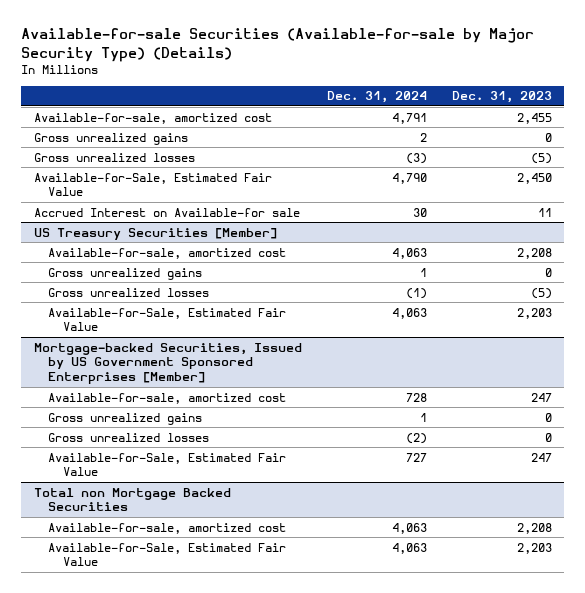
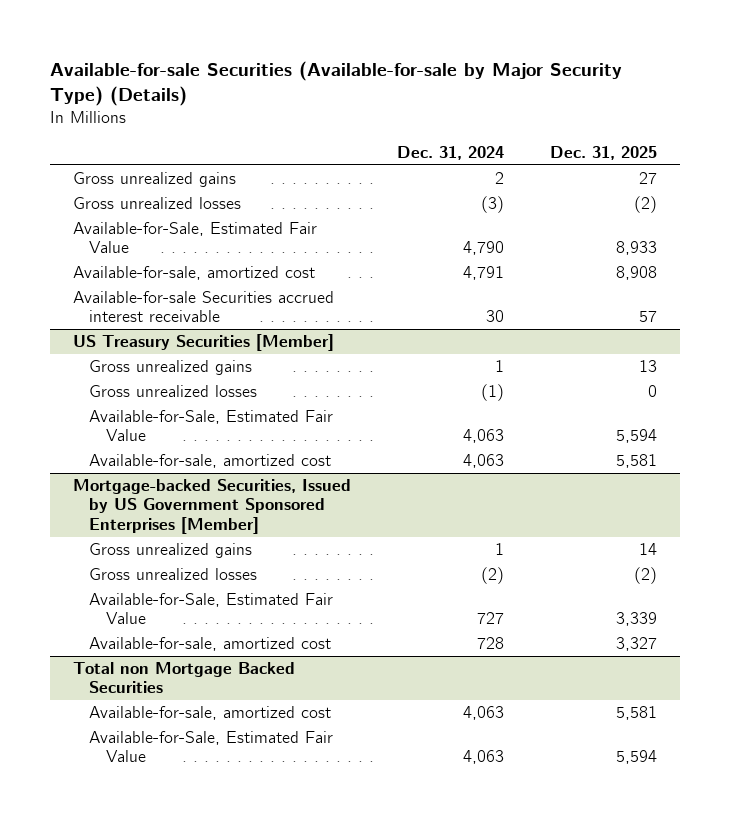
- | Dec. 31, 2024 | Dec. 31, 2023
+ | Dec. 31, 2024 | Dec. 31, 2025
- Accrued Interest on Available-for sale | 30 | 11
moved down: Available-for-sale, amortized cost | 4,791 | 8,908
+ Available-for-sale Securities accrued interest receivable | 30 | 57
@ US Treasury Securities [Member]
moved down: Available-for-sale, amortized cost | 4,063 | 5,581
@ Mortgage-backed Securities, Issued by US Government Sponsored Enterprises [Member]
moved down: Available-for-sale, amortized cost | 728 | 3,327

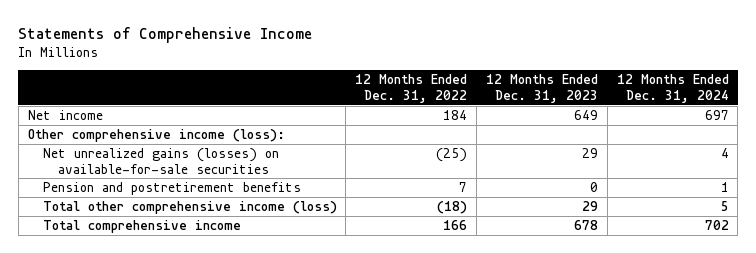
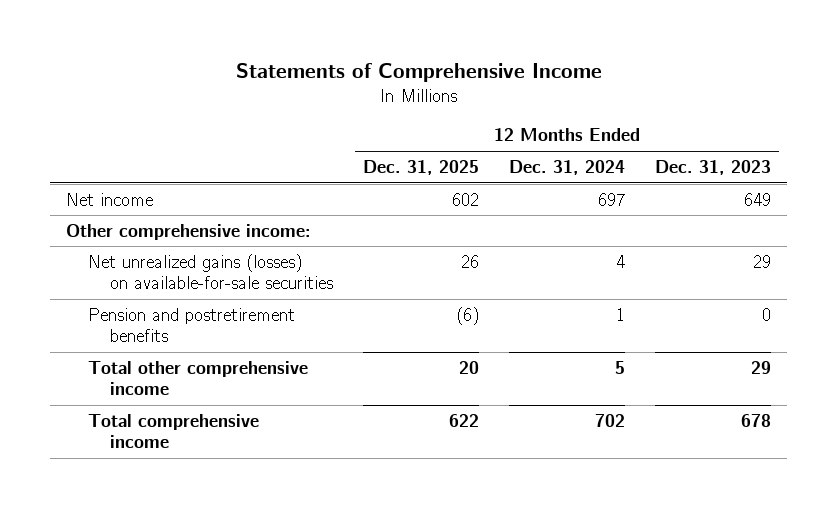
- | 12 Months Ended Dec. 31, 2022 | 12 Months Ended Dec. 31, 2023 | 12 Months Ended Dec. 31, 2024
+ | 12 Months Ended Dec. 31, 2025 | 12 Months Ended Dec. 31, 2024 | 12 Months Ended Dec. 31, 2023
- Other comprehensive income (loss):
+ Other comprehensive income:
- Total other comprehensive income (loss) | (18) | 29 | 5
+ Total other comprehensive income | 20 | 5 | 29

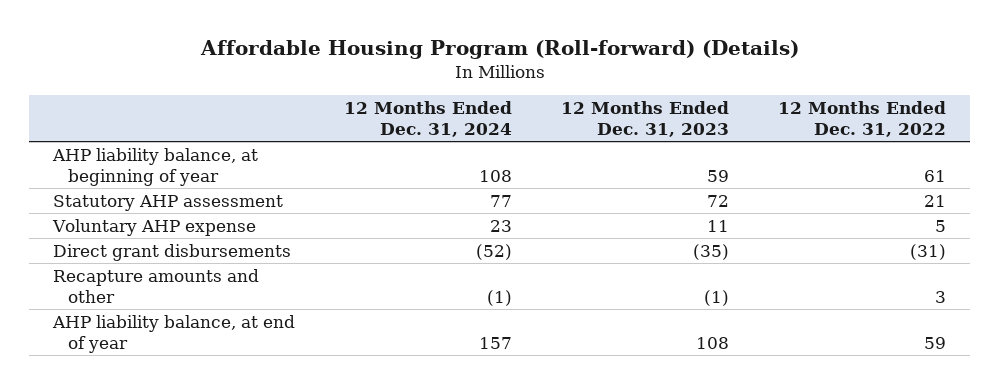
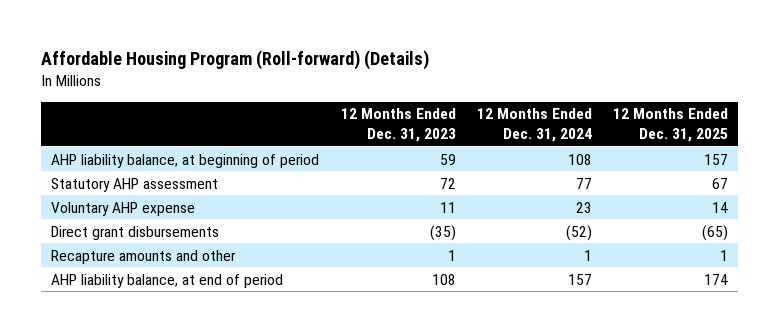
- | 12 Months Ended Dec. 31, 2024 | 12 Months Ended Dec. 31, 2023 | 12 Months Ended Dec. 31, 2022
+ | 12 Months Ended Dec. 31, 2023 | 12 Months Ended Dec. 31, 2024 | 12 Months Ended Dec. 31, 2025
- AHP liability balance, at beginning of year | 108 | 59 | 61
+ AHP liability balance, at beginning of period | 59 | 108 | 157
- Recapture amounts and other | (1) | (1) | 3
- AHP liability balance, at end of year | 157 | 108 | 59
+ Recapture amounts and other | 1 | 1 | 1
+ AHP liability balance, at end of period | 108 | 157 | 174

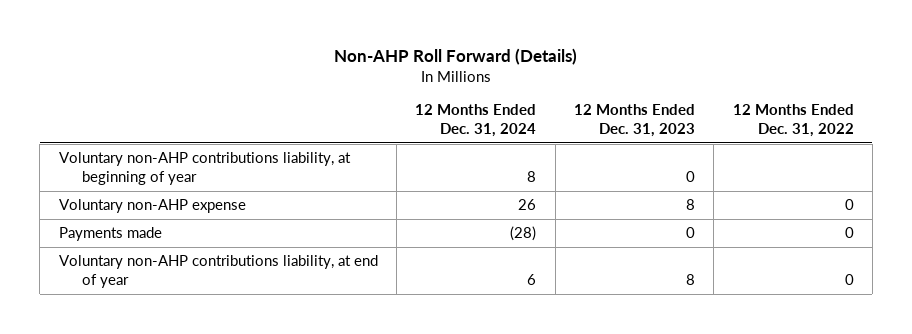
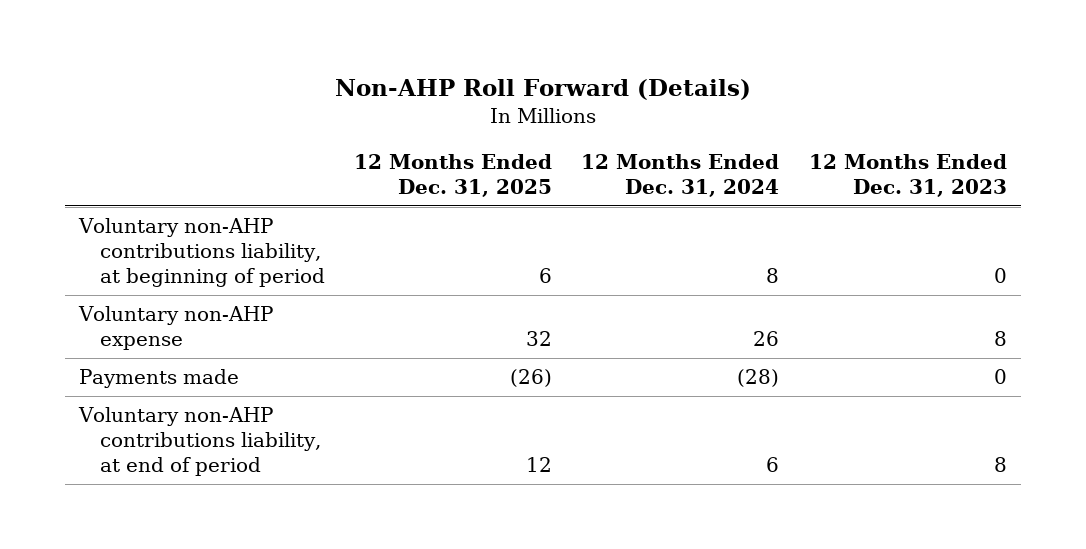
- | 12 Months Ended Dec. 31, 2024 | 12 Months Ended Dec. 31, 2023 | 12 Months Ended Dec. 31, 2022
+ | 12 Months Ended Dec. 31, 2025 | 12 Months Ended Dec. 31, 2024 | 12 Months Ended Dec. 31, 2023
- Voluntary non-AHP contributions liability, at beginning of year | 8 | 0 |
+ Voluntary non-AHP contributions liability, at beginning of period | 6 | 8 | 0
- Voluntary non-AHP contributions liability, at end of year | 6 | 8 | 0
+ Voluntary non-AHP contributions liability, at end of period | 12 | 6 | 8

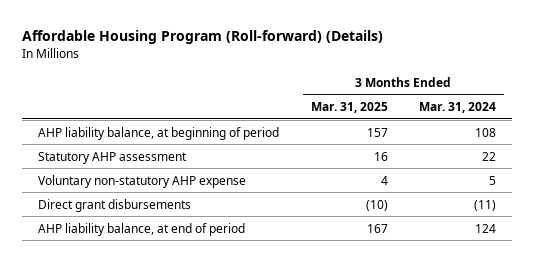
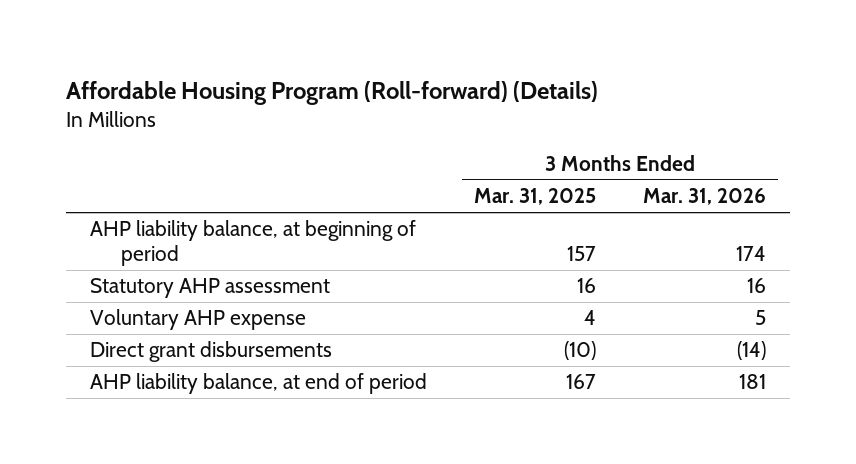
- | 3 Months Ended Mar. 31, 2025 | 3 Months Ended Mar. 31, 2024
+ | 3 Months Ended Mar. 31, 2025 | 3 Months Ended Mar. 31, 2026
- Voluntary non-statutory AHP expense | 4 | 5
+ Voluntary AHP expense | 4 | 5

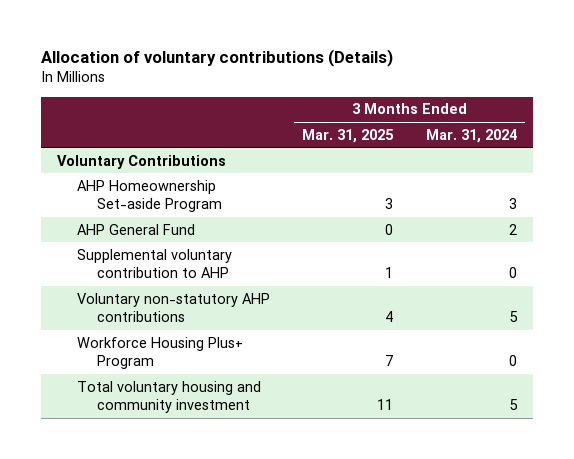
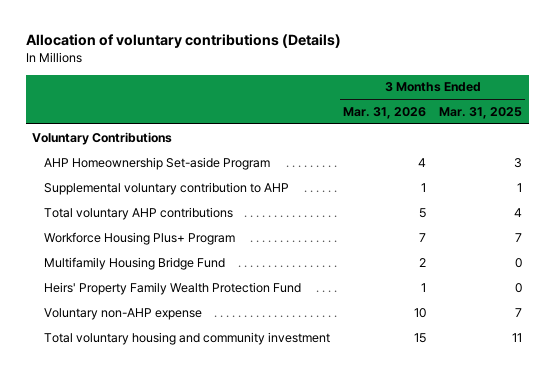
- | 3 Months Ended Mar. 31, 2025 | 3 Months Ended Mar. 31, 2024
+ | 3 Months Ended Mar. 31, 2026 | 3 Months Ended Mar. 31, 2025
- AHP General Fund | 0 | 2
- Voluntary non-statutory AHP contributions | 4 | 5
+ Total voluntary AHP contributions | 5 | 4
+ Multifamily Housing Bridge Fund | 2 | 0
+ Heirs' Property Family Wealth Protection Fund | 1 | 0
+ Voluntary non-AHP expense | 10 | 7

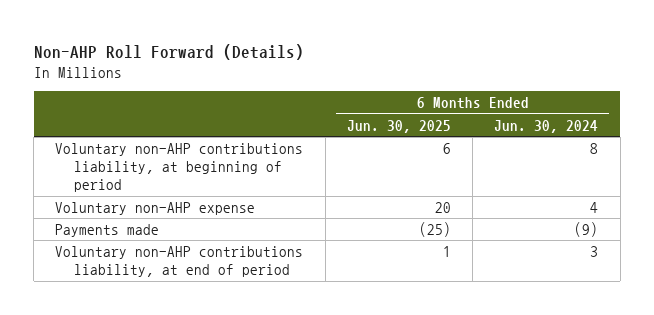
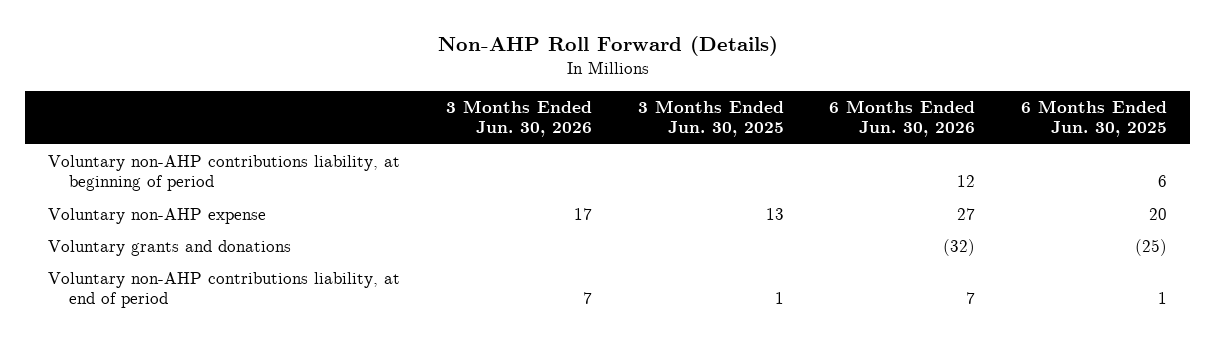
- | 6 Months Ended Jun. 30, 2025 | 6 Months Ended Jun. 30, 2024
+ | 3 Months Ended Jun. 30, 2026 | 3 Months Ended Jun. 30, 2025 | 6 Months Ended Jun. 30, 2026 | 6 Months Ended Jun. 30, 2025
- Payments made | (25) | (9)
+ Voluntary grants and donations | | | (32) | (25)

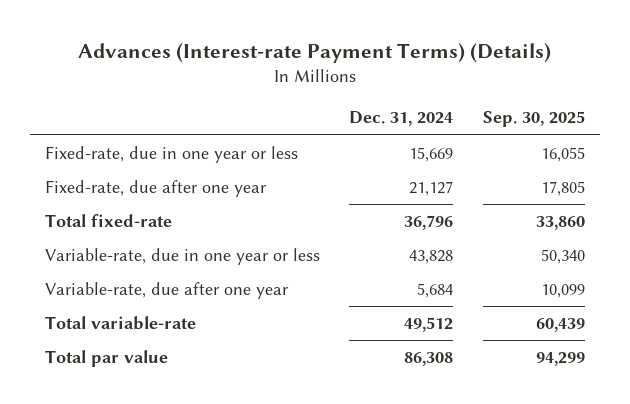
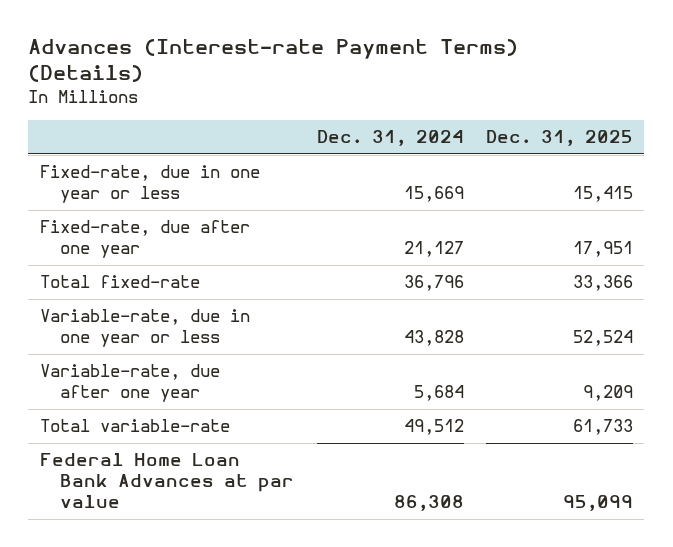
- | Dec. 31, 2024 | Sep. 30, 2025
+ | Dec. 31, 2024 | Dec. 31, 2025
- Total par value | 86,308 | 94,299
+ Federal Home Loan Bank Advances at par value | 86,308 | 95,099

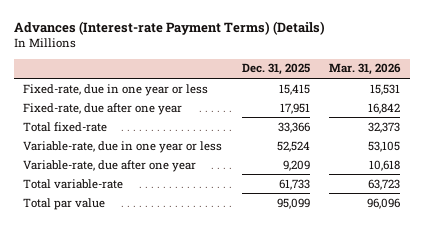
- | Dec. 31, 2024 | Dec. 31, 2025
+ | Dec. 31, 2025 | Mar. 31, 2026
- Federal Home Loan Bank Advances at par value | 86,308 | 95,099
+ Total par value | 95,099 | 96,096

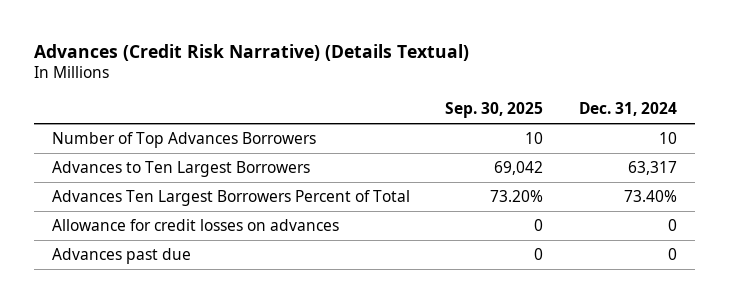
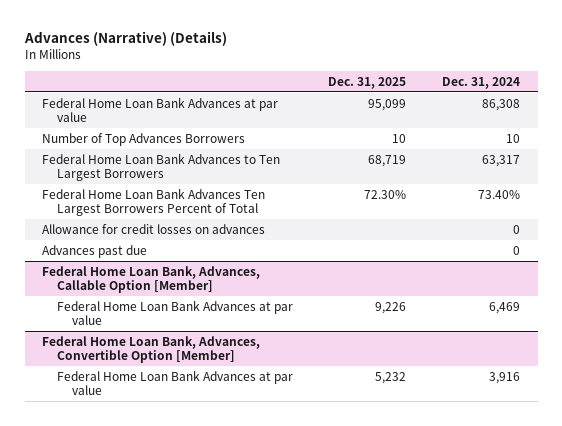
- Advances (Credit Risk Narrative) (Details Textual)
+ Advances (Narrative) (Details)
- | Sep. 30, 2025 | Dec. 31, 2024
+ | Dec. 31, 2025 | Dec. 31, 2024
+ Federal Home Loan Bank Advances at par value | 95,099 | 86,308
- Advances to Ten Largest Borrowers | 69,042 | 63,317
- Advances Ten Largest Borrowers Percent of Total | 73.20% | 73.40%
+ Federal Home Loan Bank Advances to Ten Largest Borrowers | 68,719 | 63,317
+ Federal Home Loan Bank Advances Ten Largest Borrowers Percent of Total | 72.30% | 73.40%
+ Federal Home Loan Bank, Advances, Callable Option [Member]
+ Federal Home Loan Bank Advances at par value | 9,226 | 6,469
+ Federal Home Loan Bank, Advances, Convertible Option [Member]
+ Federal Home Loan Bank Advances at par value | 5,232 | 3,916

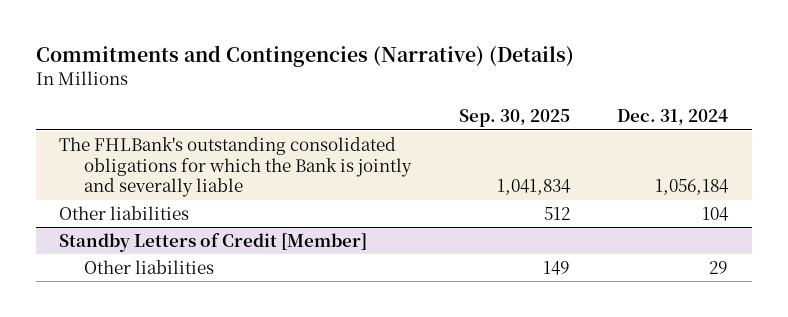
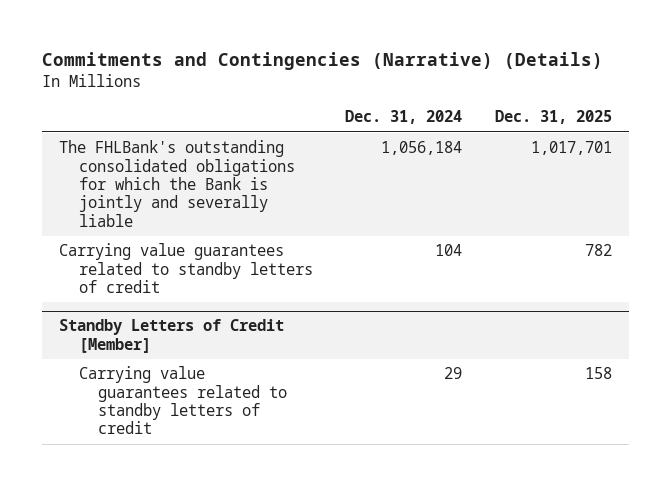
- | Sep. 30, 2025 | Dec. 31, 2024
+ | Dec. 31, 2024 | Dec. 31, 2025
- Other liabilities | 512 | 104
+ Carrying value guarantees related to standby letters of credit | 104 | 782
@ Standby Letters of Credit [Member]
- Other liabilities | 149 | 29
+ Carrying value guarantees related to standby letters of credit | 29 | 158

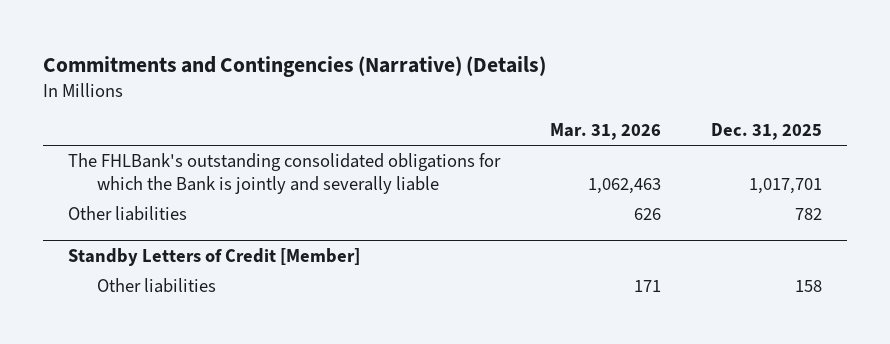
- | Dec. 31, 2024 | Dec. 31, 2025
+ | Mar. 31, 2026 | Dec. 31, 2025
- Carrying value guarantees related to standby letters of credit | 104 | 782
+ Other liabilities | 626 | 782
@ Standby Letters of Credit [Member]
- Carrying value guarantees related to standby letters of credit | 29 | 158
+ Other liabilities | 171 | 158

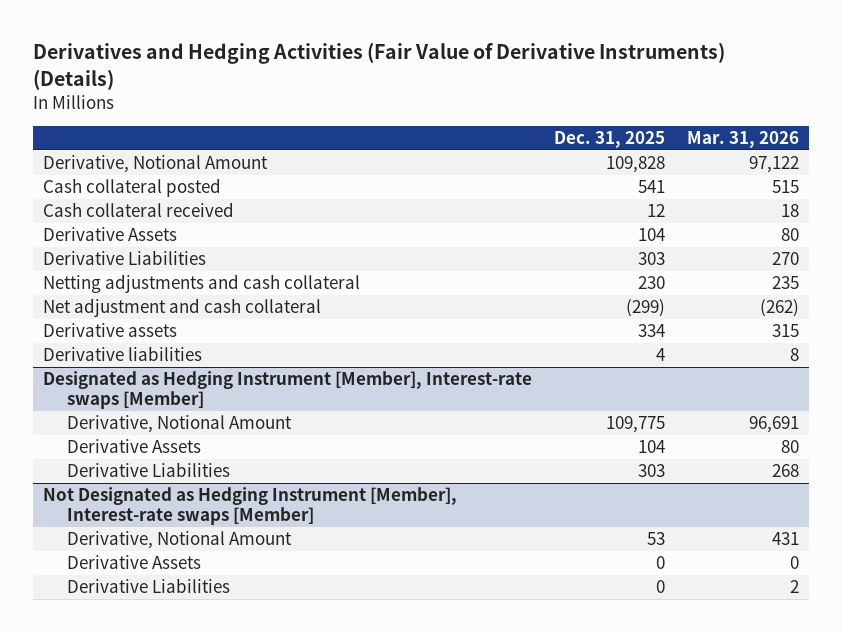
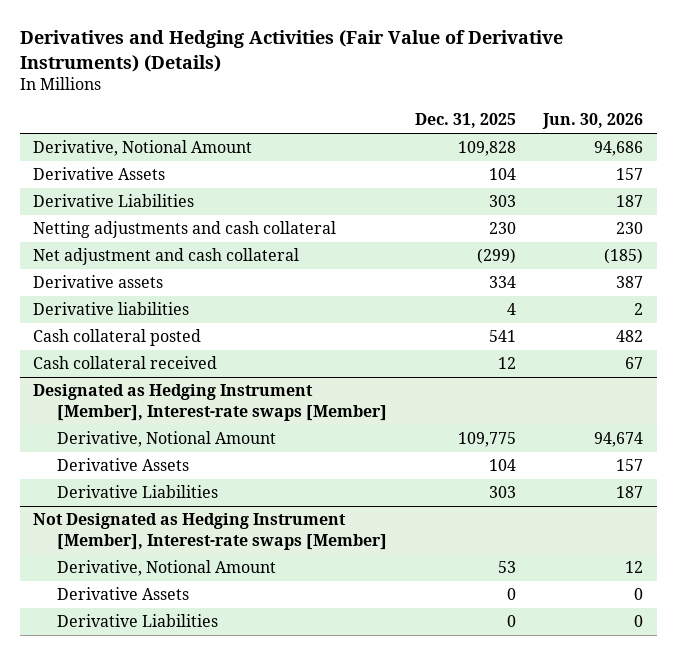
- | Dec. 31, 2025 | Mar. 31, 2026
+ | Dec. 31, 2025 | Jun. 30, 2026
moved down: Cash collateral posted | 541 | 482
moved down: Cash collateral received | 12 | 67

